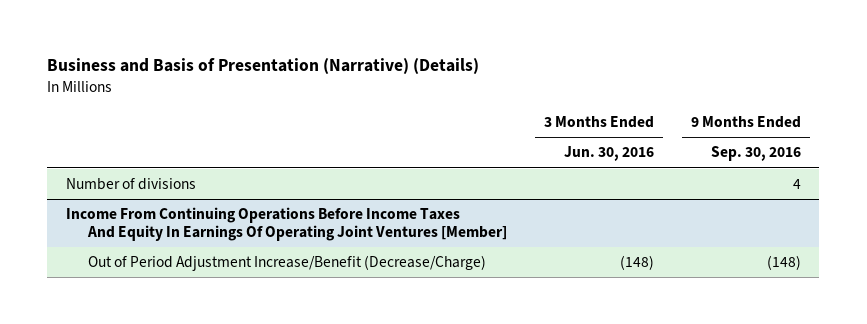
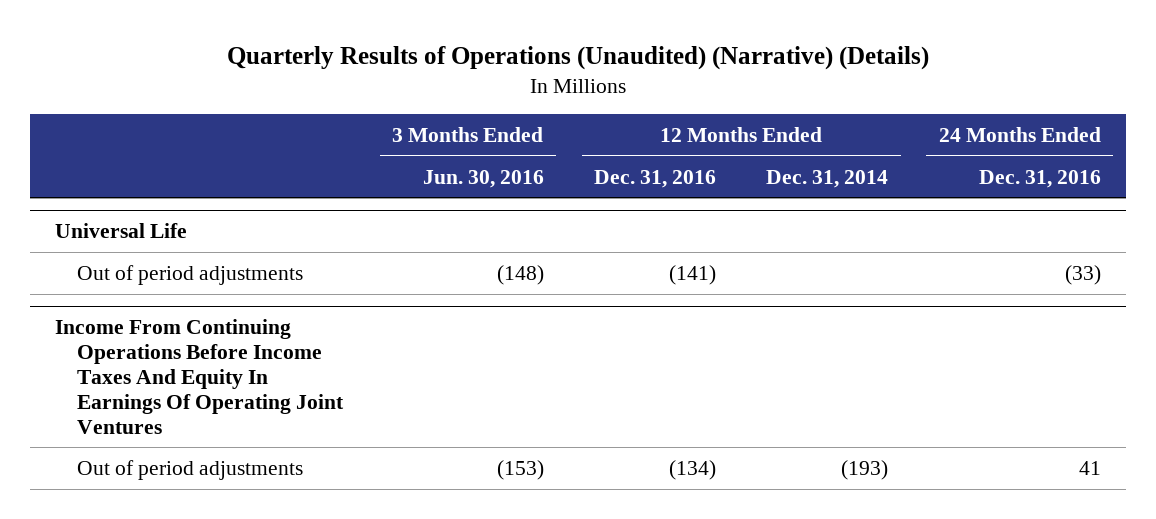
- Business and Basis of Presentation (Narrative) (Details)
+ Quarterly Results of Operations (Unaudited) (Narrative) (Details)
- | 3 Months Ended Jun. 30, 2016 | 9 Months Ended Sep. 30, 2016
+ | 3 Months Ended Jun. 30, 2016 | 12 Months Ended Dec. 31, 2016 | 12 Months Ended Dec. 31, 2014 | 24 Months Ended Dec. 31, 2016
- Number of divisions | | 4
- Income From Continuing Operations Before Income Taxes And Equity In Earnings Of Operating Joint Ventures [Member]
- Out of Period Adjustment Increase/Benefit (Decrease/Charge) | (148) | (148)
+ Universal Life
+ Out of period adjustments | (148) | (141) | | (33)
+ Income From Continuing Operations Before Income Taxes And Equity In Earnings Of Operating Joint Ventures
+ Out of period adjustments | (153) | (134) | (193) | 41

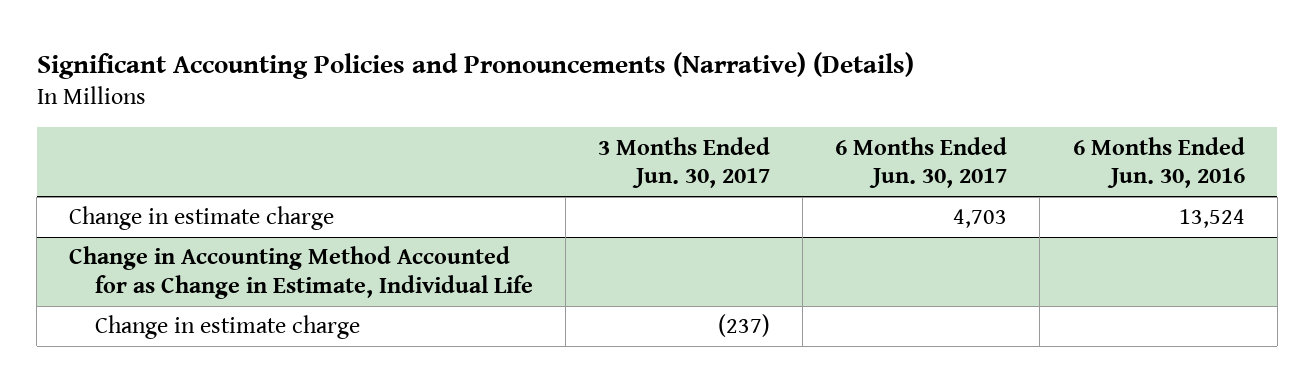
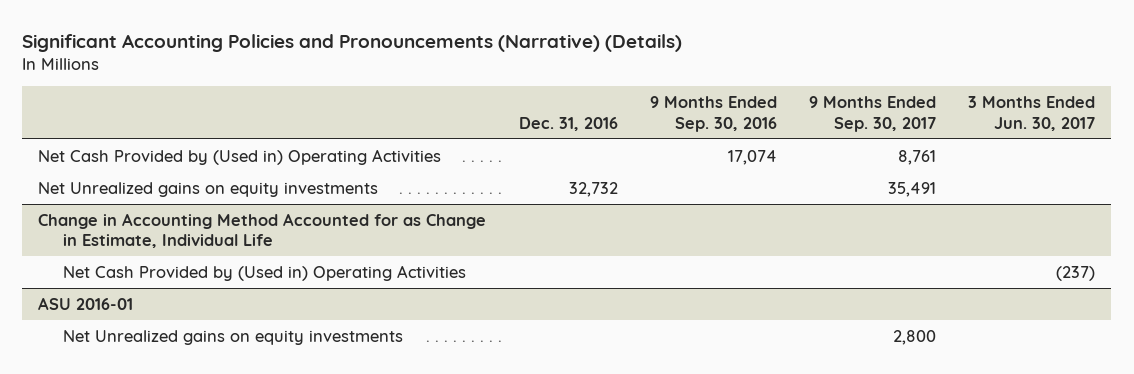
- | 3 Months Ended Jun. 30, 2017 | 6 Months Ended Jun. 30, 2017 | 6 Months Ended Jun. 30, 2016
+ | Dec. 31, 2016 | 9 Months Ended Sep. 30, 2016 | 9 Months Ended Sep. 30, 2017 | 3 Months Ended Jun. 30, 2017
- Change in estimate charge | | 4,703 | 13,524
+ Net Cash Provided by (Used in) Operating Activities | | 17,074 | 8,761 |
+ Net Unrealized gains on equity investments | 32,732 | | 35,491 |
@ Change in Accounting Method Accounted for as Change in Estimate, Individual Life
- Change in estimate charge | (237) | |
+ Net Cash Provided by (Used in) Operating Activities | | | | (237)
+ ASU 2016-01
+ Net Unrealized gains on equity investments | | | 2,800 |

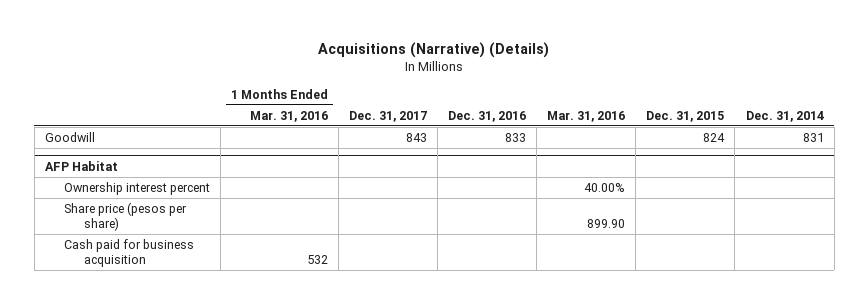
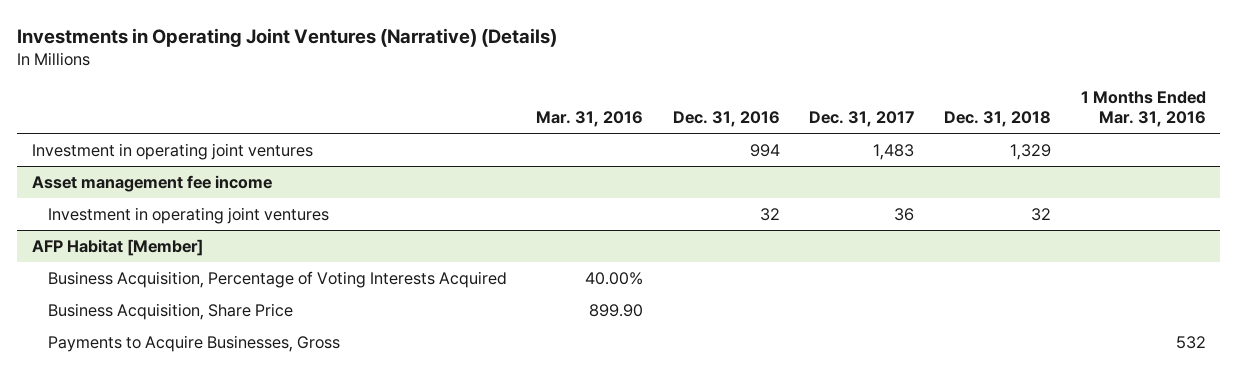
- Acquisitions (Narrative) (Details)
+ Investments in Operating Joint Ventures (Narrative) (Details)
- | 1 Months Ended Mar. 31, 2016 | Dec. 31, 2017 | Dec. 31, 2016 | Mar. 31, 2016 | Dec. 31, 2015 | Dec. 31, 2014
+ | Mar. 31, 2016 | Dec. 31, 2016 | Dec. 31, 2017 | Dec. 31, 2018 | 1 Months Ended Mar. 31, 2016
- Goodwill | | 843 | 833 | | 824 | 831
- AFP Habitat
- Ownership interest percent | | | | 40.00% | |
- Share price (pesos per share) | | | | 899.90 | |
- Cash paid for business acquisition | 532 | | | | |
+ Investment in operating joint ventures | | 994 | 1,483 | 1,329 |
+ Asset management fee income
+ Investment in operating joint ventures | | 32 | 36 | 32 |
+ AFP Habitat [Member]
+ Business Acquisition, Percentage of Voting Interests Acquired | 40.00% | | | |
+ Business Acquisition, Share Price | 899.90 | | | |
+ Payments to Acquire Businesses, Gross | | | | | 532

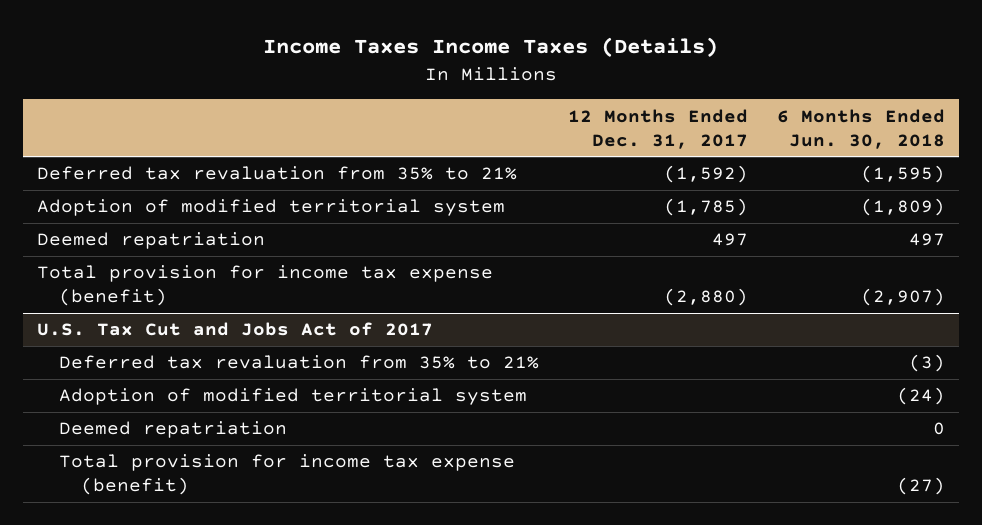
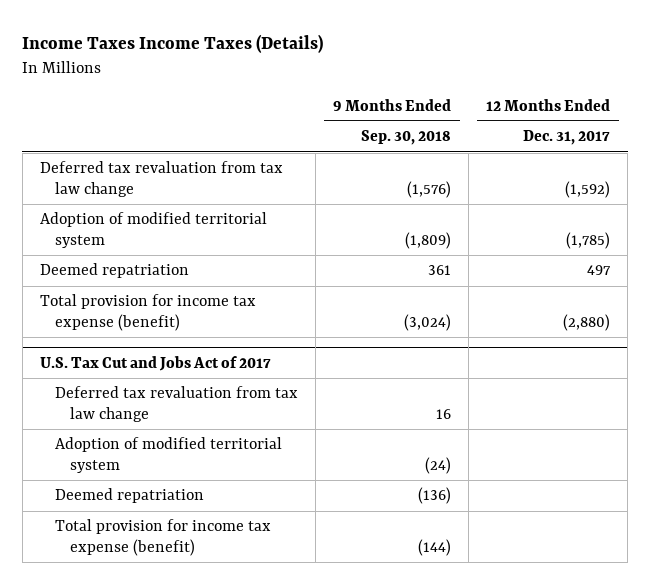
- | 12 Months Ended Dec. 31, 2017 | 6 Months Ended Jun. 30, 2018
+ | 9 Months Ended Sep. 30, 2018 | 12 Months Ended Dec. 31, 2017
- Deferred tax revaluation from 35% to 21% | (1,592) | (1,595)
+ Deferred tax revaluation from tax law change | (1,576) | (1,592)
@ U.S. Tax Cut and Jobs Act of 2017
- Deferred tax revaluation from 35% to 21% | | (3)
+ Deferred tax revaluation from tax law change | 16 |

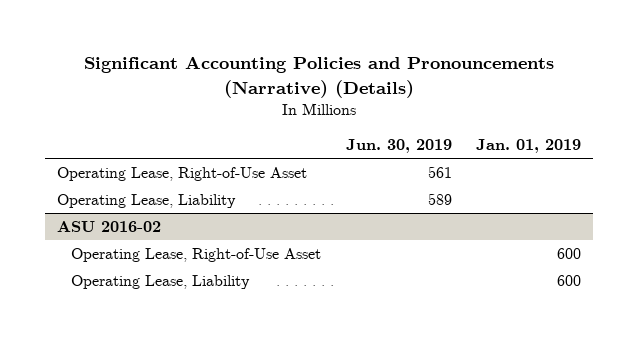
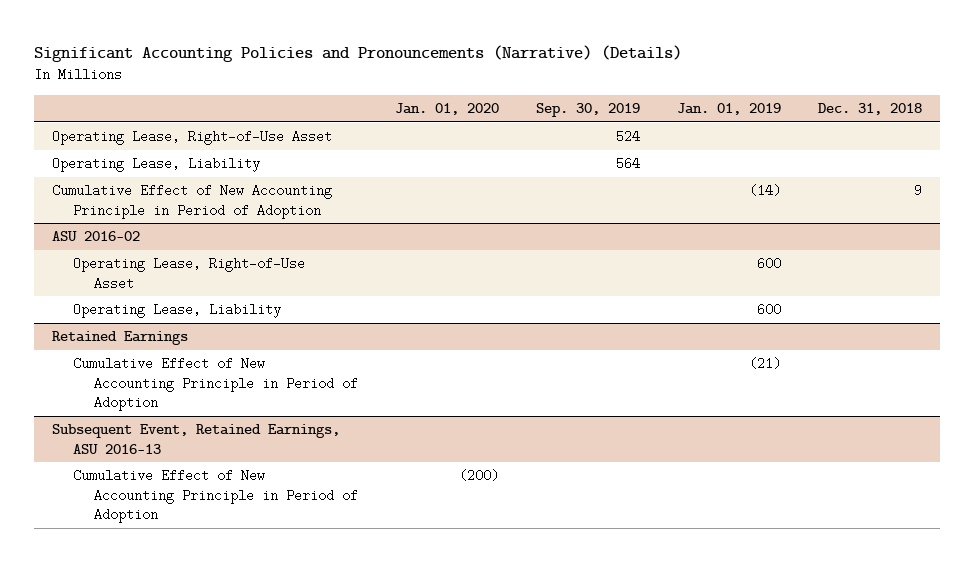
- | Jun. 30, 2019 | Jan. 01, 2019
+ | Jan. 01, 2020 | Sep. 30, 2019 | Jan. 01, 2019 | Dec. 31, 2018
+ Cumulative Effect of New Accounting Principle in Period of Adoption | | | (14) | 9
+ Retained Earnings
+ Cumulative Effect of New Accounting Principle in Period of Adoption | | | (21) |
+ Subsequent Event, Retained Earnings, ASU 2016-13
+ Cumulative Effect of New Accounting Principle in Period of Adoption | (200) | | |

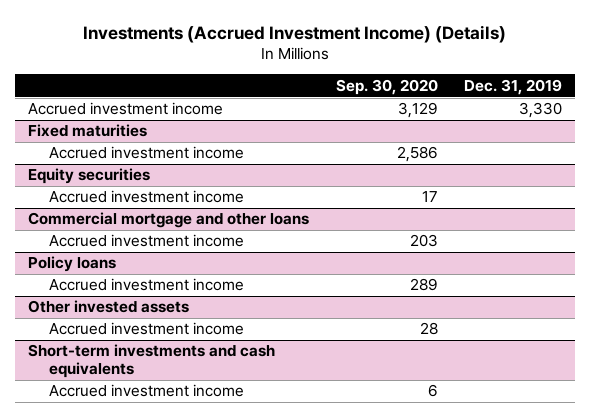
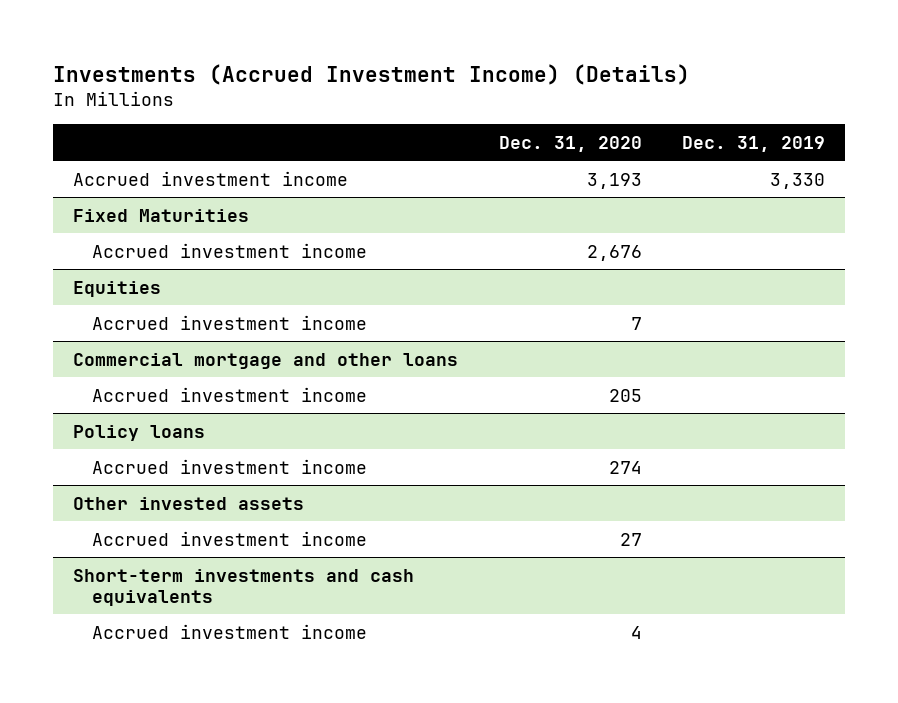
- | Sep. 30, 2020 | Dec. 31, 2019
+ | Dec. 31, 2020 | Dec. 31, 2019
- Fixed maturities
+ Fixed Maturities
- Equity securities
+ Equities

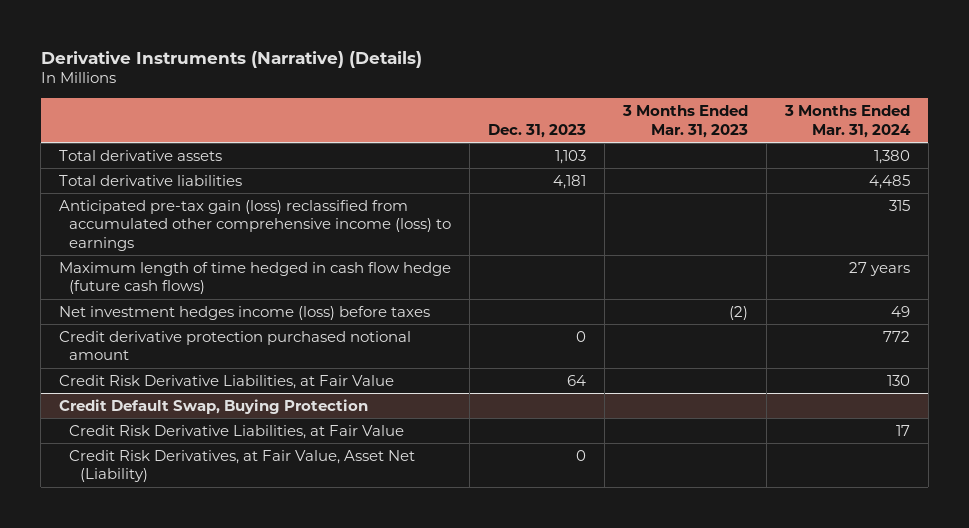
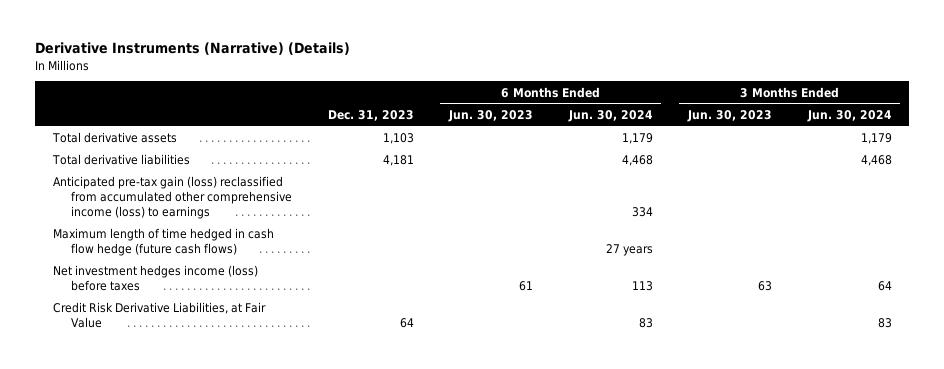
- | Dec. 31, 2023 | 3 Months Ended Mar. 31, 2023 | 3 Months Ended Mar. 31, 2024
+ | Dec. 31, 2023 | 6 Months Ended Jun. 30, 2023 | 6 Months Ended Jun. 30, 2024 | 3 Months Ended Jun. 30, 2023 | 3 Months Ended Jun. 30, 2024
- Credit derivative protection purchased notional amount | 0 | | 772
- Credit Default Swap, Buying Protection
- Credit Risk Derivative Liabilities, at Fair Value | | | 17
- Credit Risk Derivatives, at Fair Value, Asset Net (Liability) | 0 | |

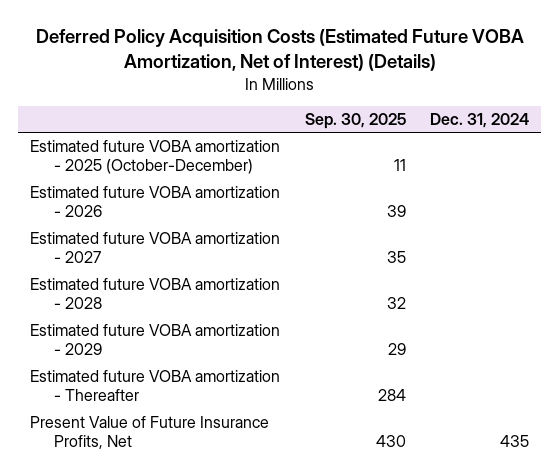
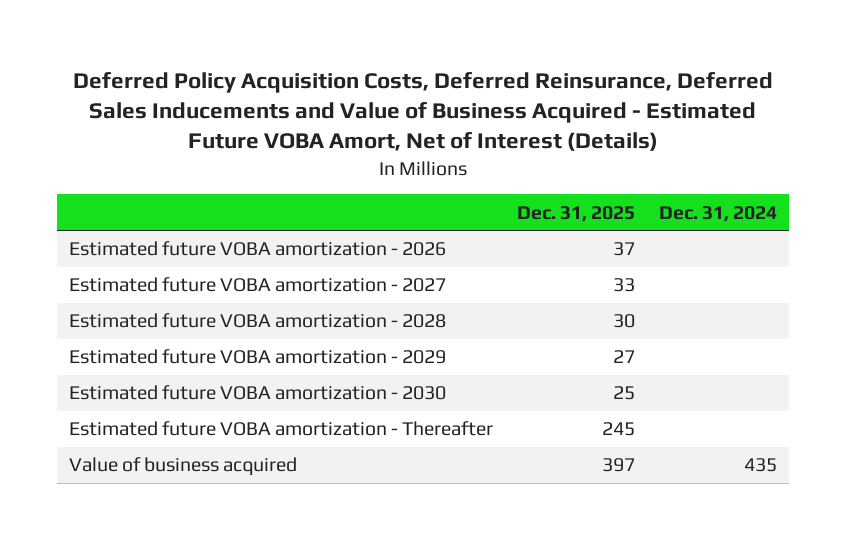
- Deferred Policy Acquisition Costs (Estimated Future VOBA Amortization, Net of Interest) (Details)
+ Deferred Policy Acquisition Costs, Deferred Reinsurance, Deferred Sales Inducements and Value of Business Acquired - Estimated Future VOBA Amort, Net of Interest (Details)
- | Sep. 30, 2025 | Dec. 31, 2024
+ | Dec. 31, 2025 | Dec. 31, 2024
- Estimated future VOBA amortization - 2025 (October-December) | 11 |
+ Estimated future VOBA amortization - 2030 | 25 |
- Present Value of Future Insurance Profits, Net | 430 | 435
+ Value of business acquired | 397 | 435

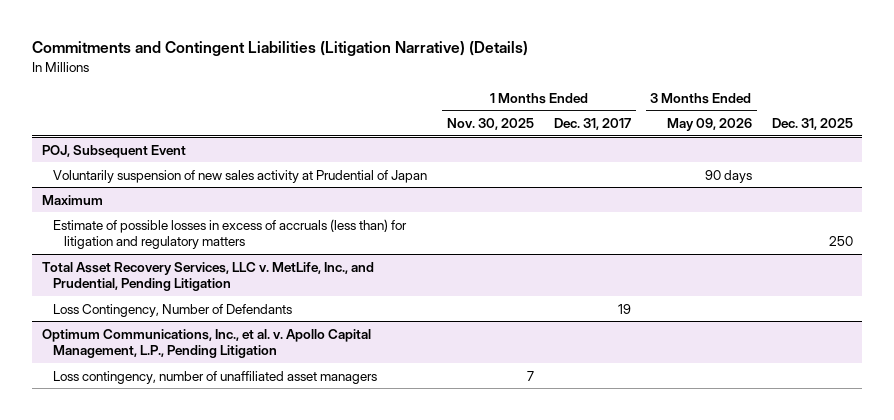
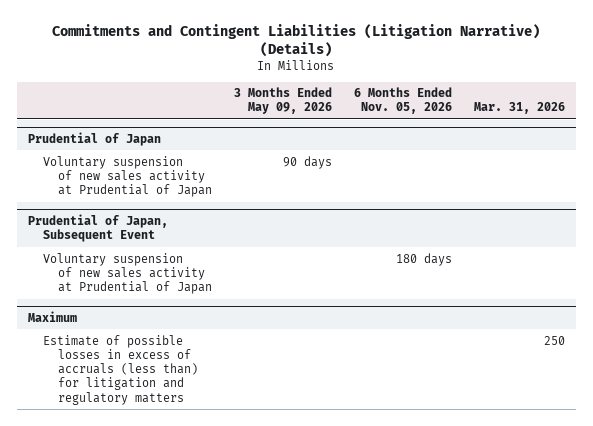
- | 1 Months Ended Nov. 30, 2025 | 1 Months Ended Dec. 31, 2017 | 3 Months Ended May 09, 2026 | Dec. 31, 2025
+ | 3 Months Ended May 09, 2026 | 6 Months Ended Nov. 05, 2026 | Mar. 31, 2026
- POJ, Subsequent Event
- Voluntarily suspension of new sales activity at Prudential of Japan | | | 90 days |
+ Prudential of Japan
+ Voluntary suspension of new sales activity at Prudential of Japan | 90 days | |
+ Prudential of Japan, Subsequent Event
+ Voluntary suspension of new sales activity at Prudential of Japan | | 180 days |
- Total Asset Recovery Services, LLC v. MetLife, Inc., and Prudential, Pending Litigation
- Loss Contingency, Number of Defendants | | 19 | |
- Optimum Communications, Inc., et al. v. Apollo Capital Management, L.P., Pending Litigation
- Loss contingency, number of unaffiliated asset managers | 7 | | |

